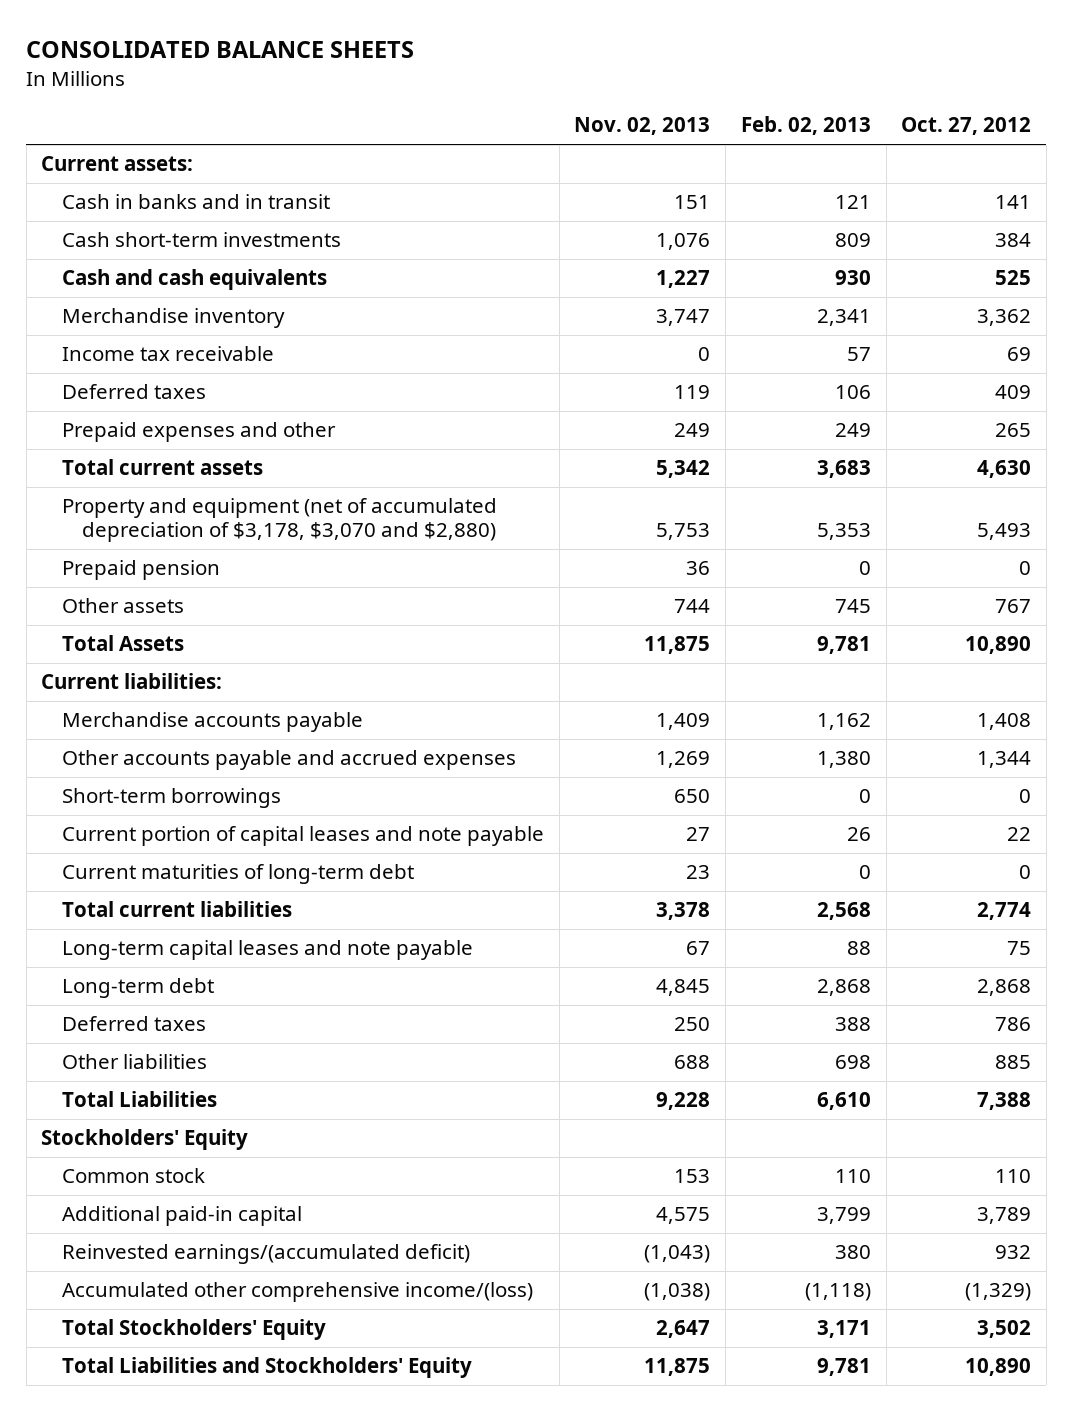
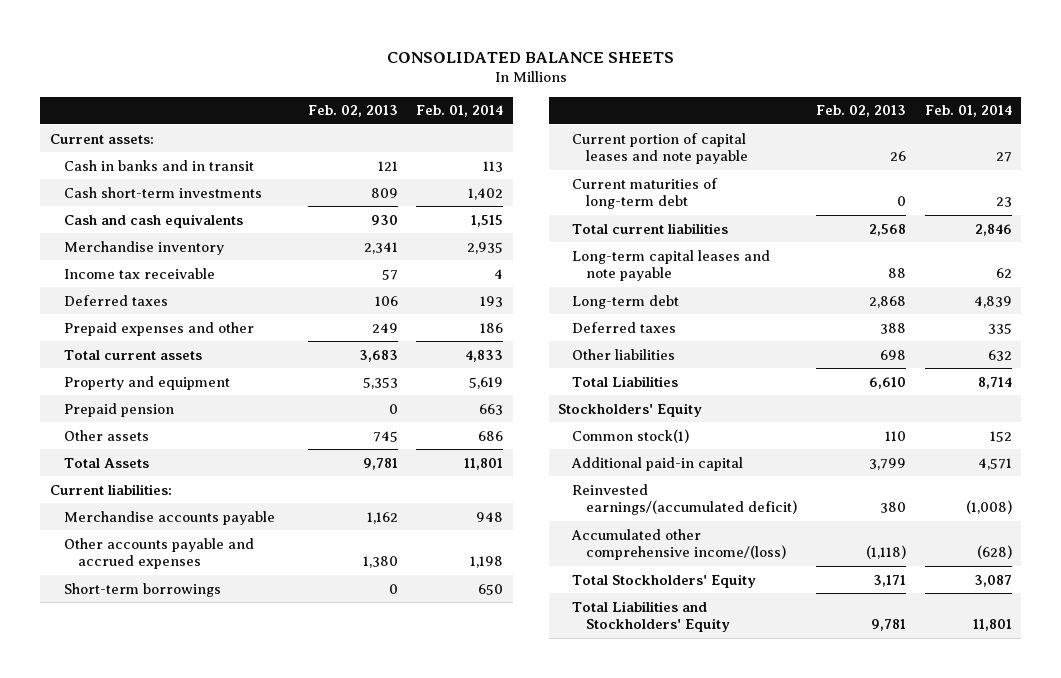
- | Nov. 02, 2013 | Feb. 02, 2013 | Oct. 27, 2012
+ | Feb. 02, 2013 | Feb. 01, 2014
- Property and equipment (net of accumulated depreciation of $3,178, $3,070 and $2,880) | 5,753 | 5,353 | 5,493
+ Property and equipment | 5,353 | 5,619
- Common stock | 153 | 110 | 110
+ Common stock(1) | 110 | 152

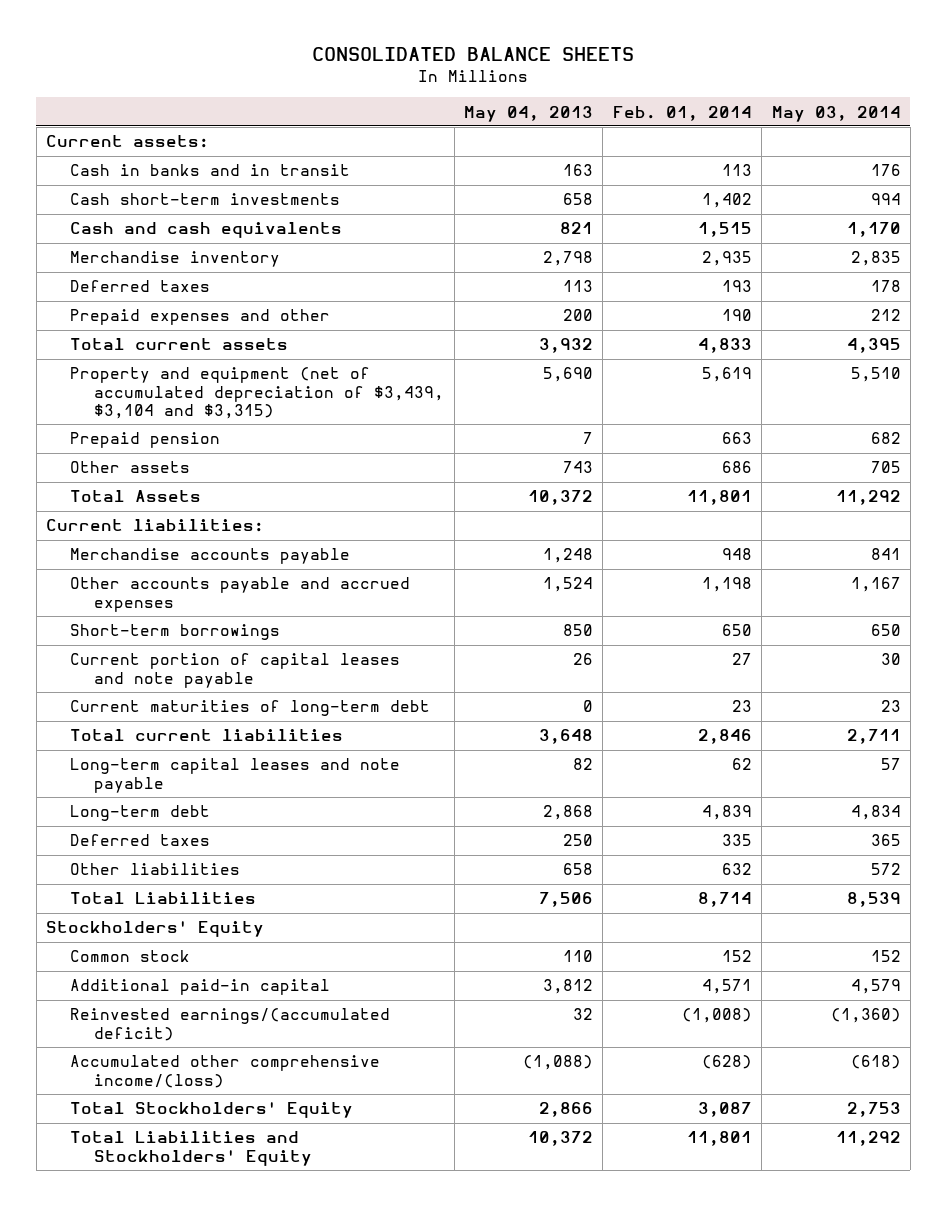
- | Feb. 02, 2013 | Feb. 01, 2014
+ | May 04, 2013 | Feb. 01, 2014 | May 03, 2014
- Income tax receivable | 57 | 4
- Prepaid expenses and other | 249 | 186
+ Prepaid expenses and other | 200 | 190 | 212
- Property and equipment | 5,353 | 5,619
+ Property and equipment (net of accumulated depreciation of $3,439, $3,104 and $3,315) | 5,690 | 5,619 | 5,510
- Common stock(1) | 110 | 152
+ Common stock | 110 | 152 | 152

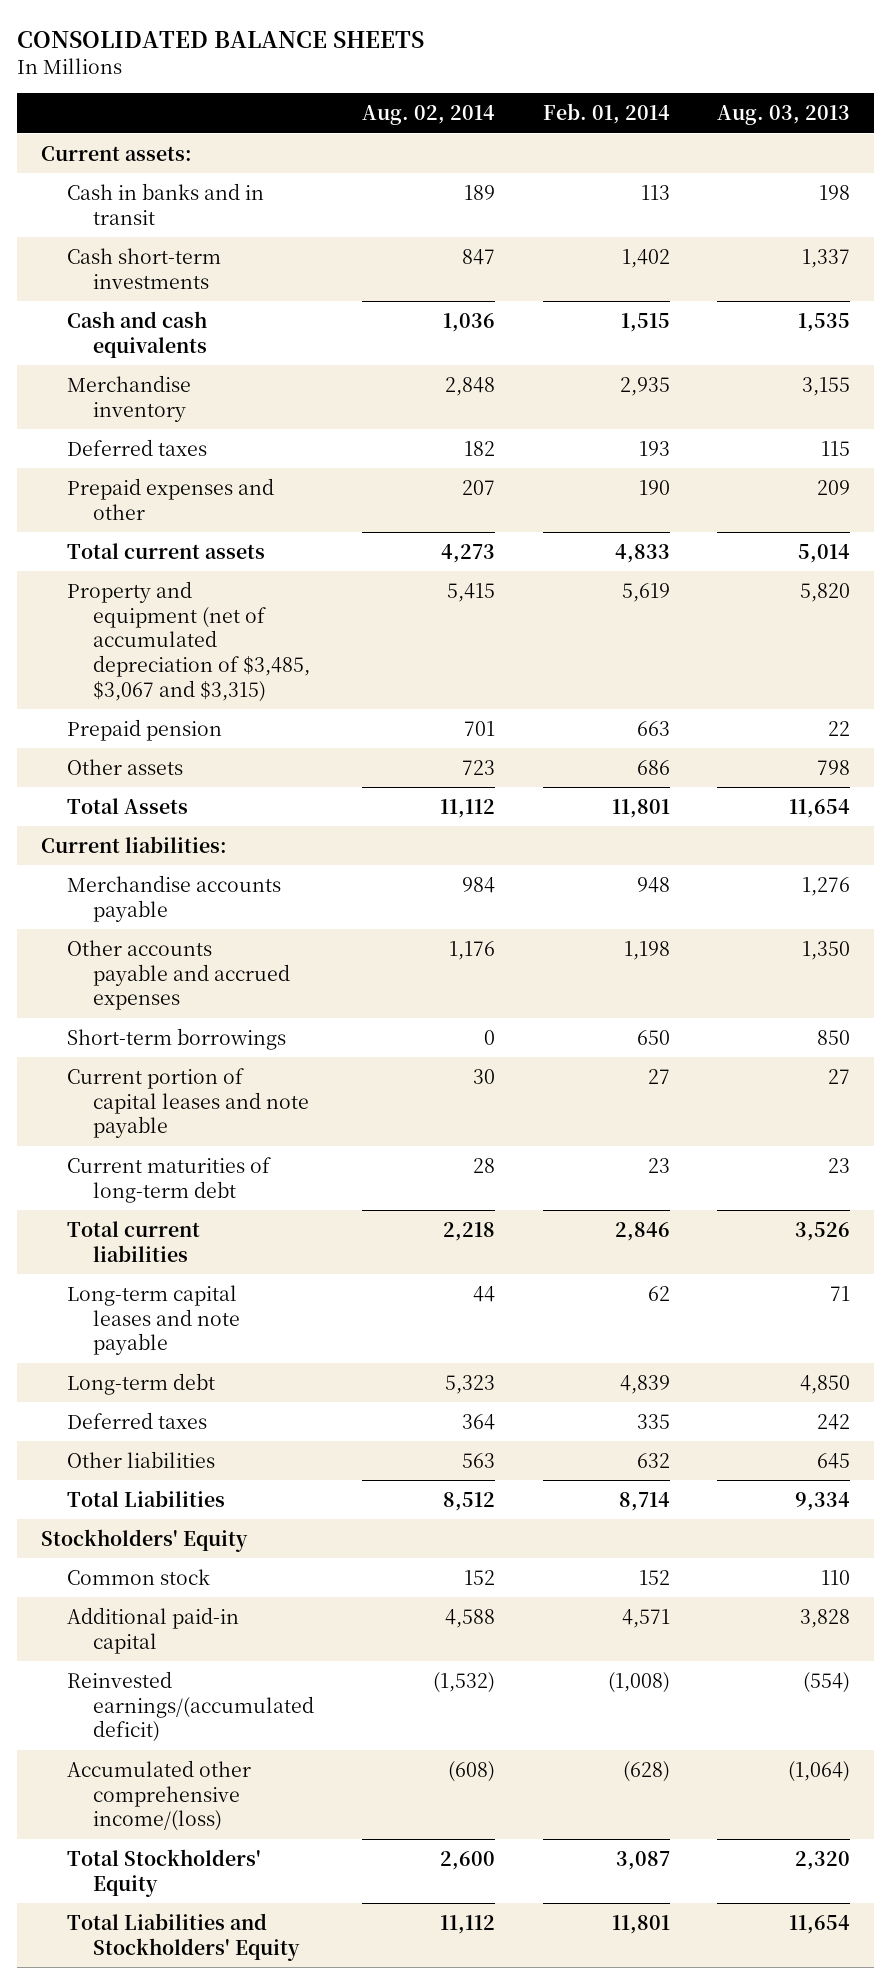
- | May 04, 2013 | Feb. 01, 2014 | May 03, 2014
+ | Aug. 02, 2014 | Feb. 01, 2014 | Aug. 03, 2013
- Property and equipment (net of accumulated depreciation of $3,439, $3,104 and $3,315) | 5,690 | 5,619 | 5,510
+ Property and equipment (net of accumulated depreciation of $3,485, $3,067 and $3,315) | 5,415 | 5,619 | 5,820

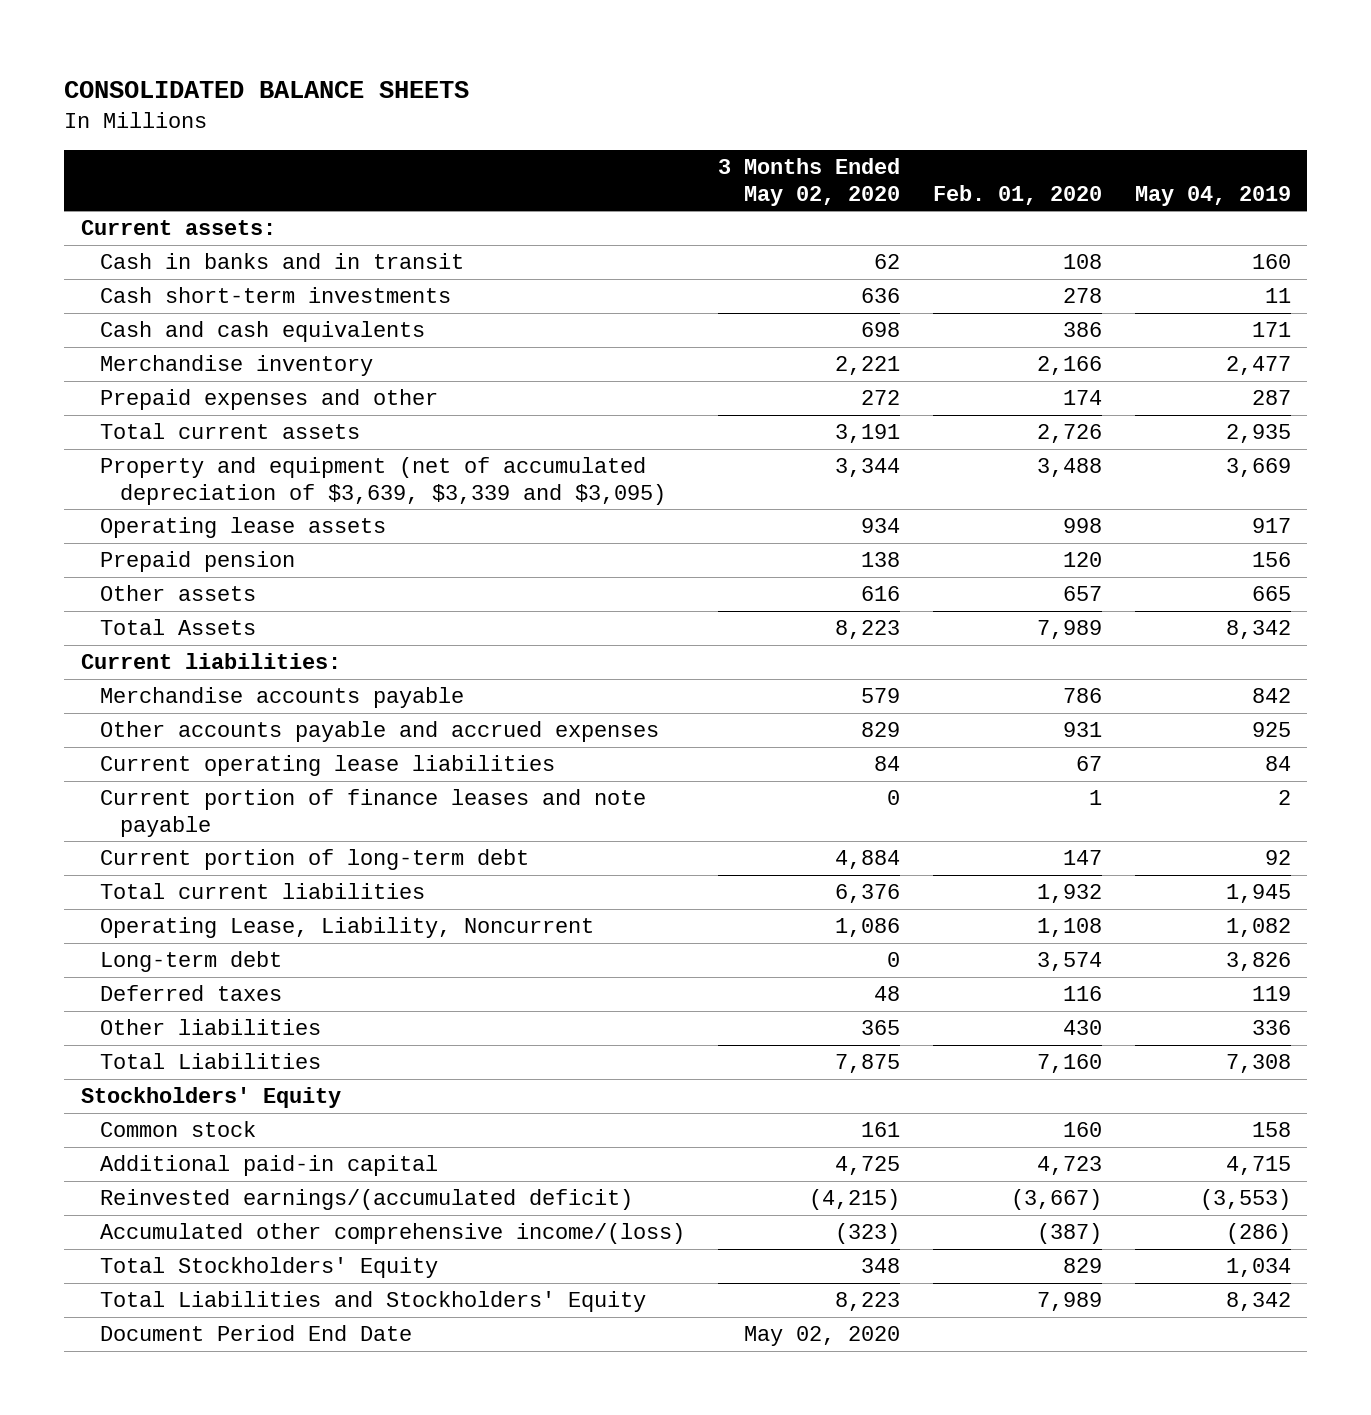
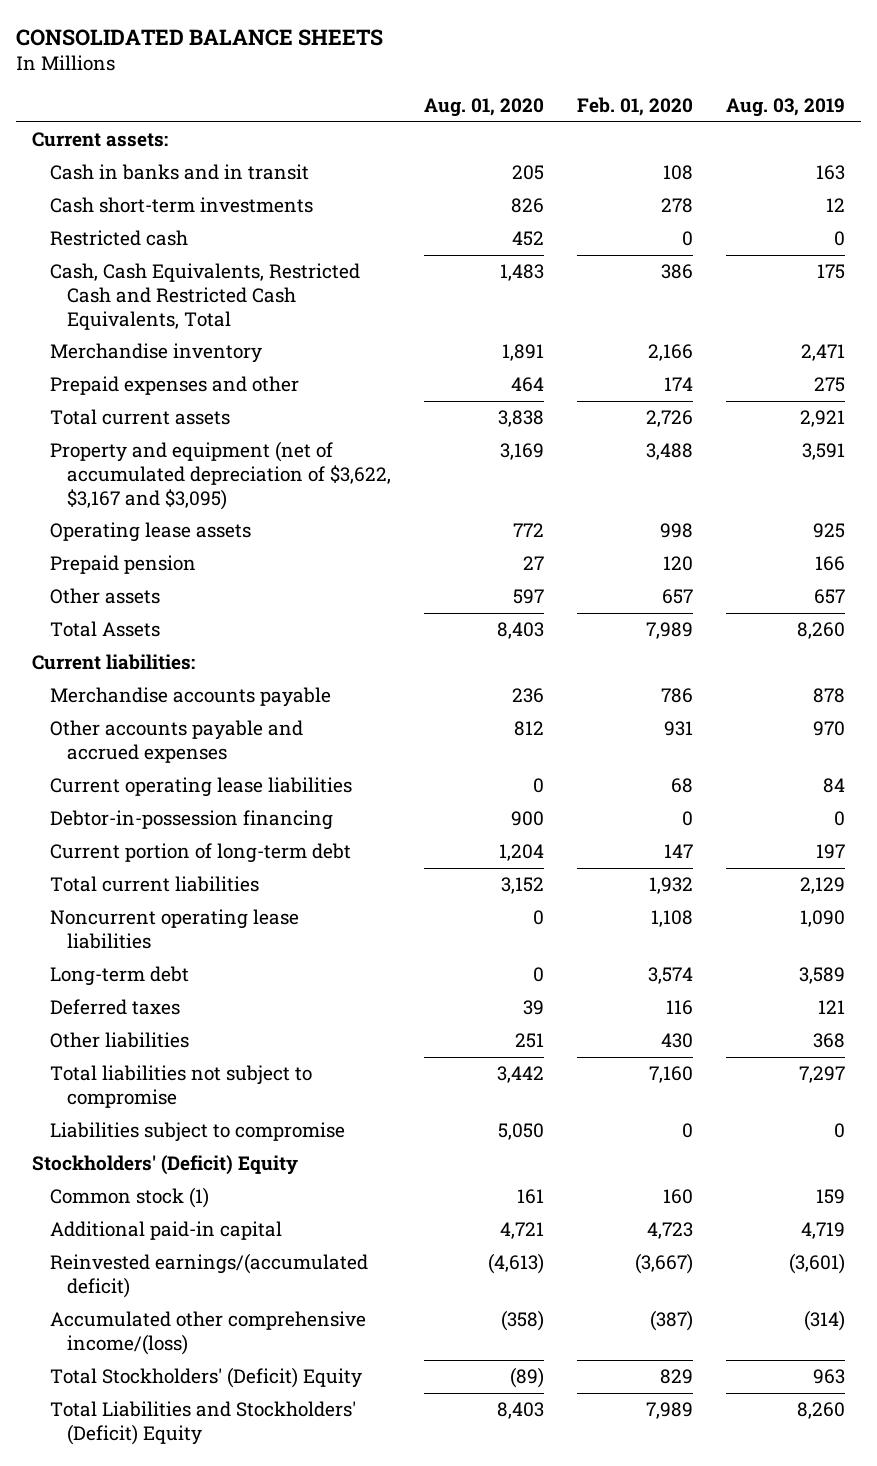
- | 3 Months Ended May 02, 2020 | Feb. 01, 2020 | May 04, 2019
+ | Aug. 01, 2020 | Feb. 01, 2020 | Aug. 03, 2019
- Cash and cash equivalents | 698 | 386 | 171
+ Restricted cash | 452 | 0 | 0
+ Cash, Cash Equivalents, Restricted Cash and Restricted Cash Equivalents, Total | 1,483 | 386 | 175
- Property and equipment (net of accumulated depreciation of $3,639, $3,339 and $3,095) | 3,344 | 3,488 | 3,669
+ Property and equipment (net of accumulated depreciation of $3,622, $3,167 and $3,095) | 3,169 | 3,488 | 3,591
- Current operating lease liabilities | 84 | 67 | 84
- Current portion of finance leases and note payable | 0 | 1 | 2
+ Current operating lease liabilities | 0 | 68 | 84
+ Debtor-in-possession financing | 900 | 0 | 0
- Operating Lease, Liability, Noncurrent | 1,086 | 1,108 | 1,082
+ Noncurrent operating lease liabilities | 0 | 1,108 | 1,090
- Total Liabilities | 7,875 | 7,160 | 7,308
- Stockholders' Equity
- Common stock | 161 | 160 | 158
+ Total liabilities not subject to compromise | 3,442 | 7,160 | 7,297
+ Liabilities subject to compromise | 5,050 | 0 | 0
+ Stockholders' (Deficit) Equity
+ Common stock (1) | 161 | 160 | 159
- Total Stockholders' Equity | 348 | 829 | 1,034
- Total Liabilities and Stockholders' Equity | 8,223 | 7,989 | 8,342
- Document Period End Date | May 02, 2020 | |
+ Total Stockholders' (Deficit) Equity | (89) | 829 | 963
+ Total Liabilities and Stockholders' (Deficit) Equity | 8,403 | 7,989 | 8,260

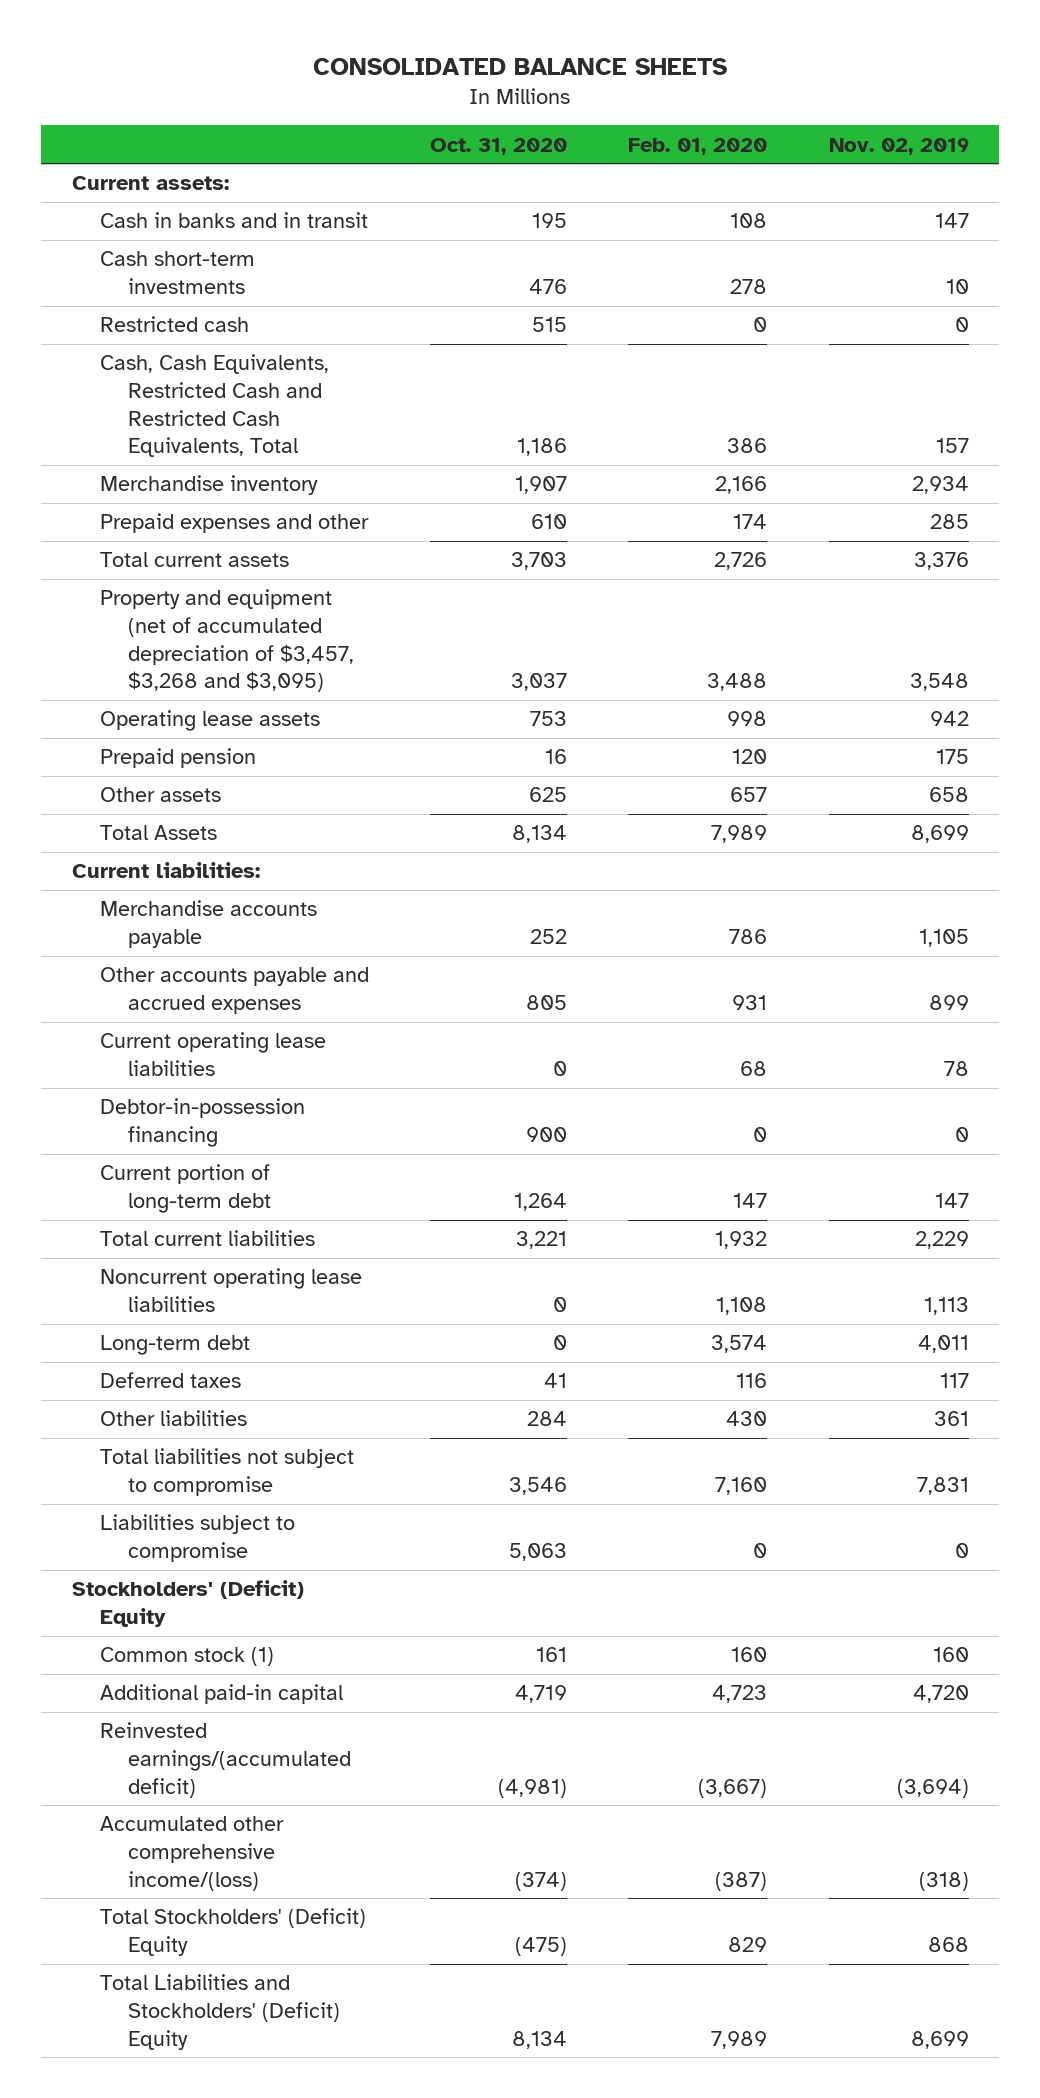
- | Aug. 01, 2020 | Feb. 01, 2020 | Aug. 03, 2019
+ | Oct. 31, 2020 | Feb. 01, 2020 | Nov. 02, 2019
- Property and equipment (net of accumulated depreciation of $3,622, $3,167 and $3,095) | 3,169 | 3,488 | 3,591
+ Property and equipment (net of accumulated depreciation of $3,457, $3,268 and $3,095) | 3,037 | 3,488 | 3,548

